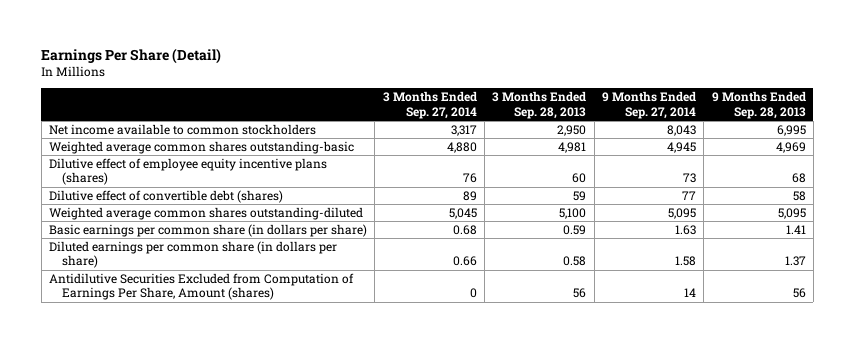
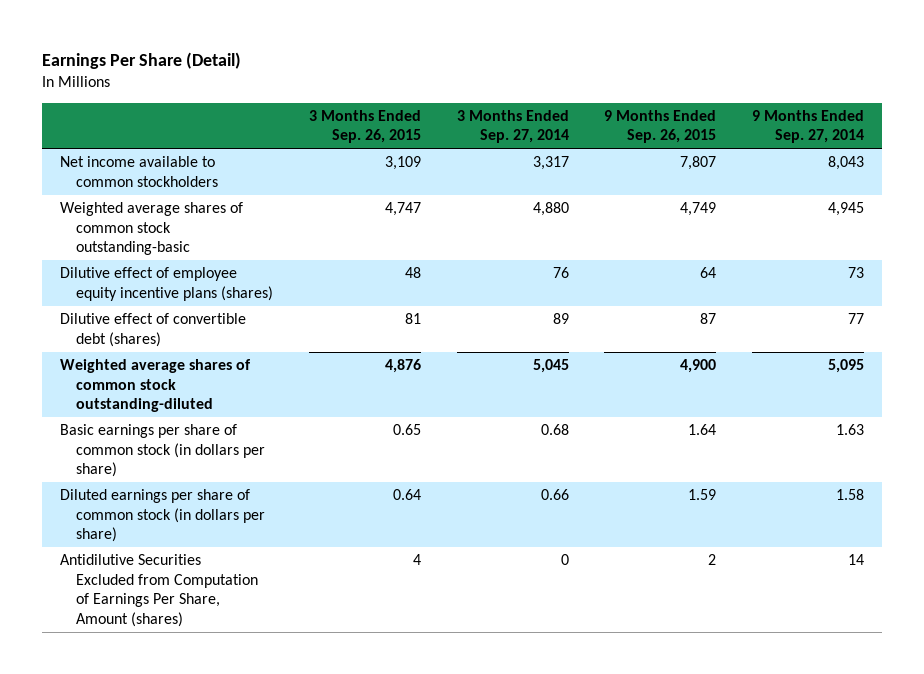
- | 3 Months Ended Sep. 27, 2014 | 3 Months Ended Sep. 28, 2013 | 9 Months Ended Sep. 27, 2014 | 9 Months Ended Sep. 28, 2013
+ | 3 Months Ended Sep. 26, 2015 | 3 Months Ended Sep. 27, 2014 | 9 Months Ended Sep. 26, 2015 | 9 Months Ended Sep. 27, 2014
- Weighted average common shares outstanding-basic | 4,880 | 4,981 | 4,945 | 4,969
+ Weighted average shares of common stock outstanding-basic | 4,747 | 4,880 | 4,749 | 4,945
- Weighted average common shares outstanding-diluted | 5,045 | 5,100 | 5,095 | 5,095
- Basic earnings per common share (in dollars per share) | 0.68 | 0.59 | 1.63 | 1.41
- Diluted earnings per common share (in dollars per share) | 0.66 | 0.58 | 1.58 | 1.37
+ Weighted average shares of common stock outstanding-diluted | 4,876 | 5,045 | 4,900 | 5,095
+ Basic earnings per share of common stock (in dollars per share) | 0.65 | 0.68 | 1.64 | 1.63
+ Diluted earnings per share of common stock (in dollars per share) | 0.64 | 0.66 | 1.59 | 1.58

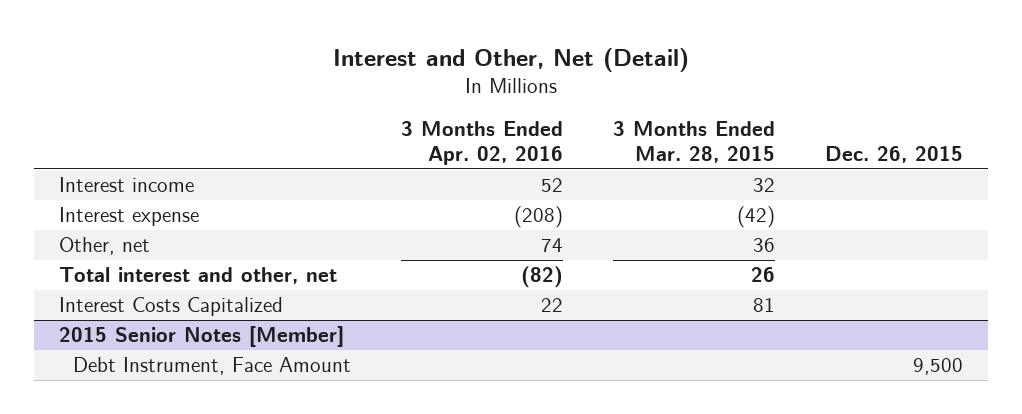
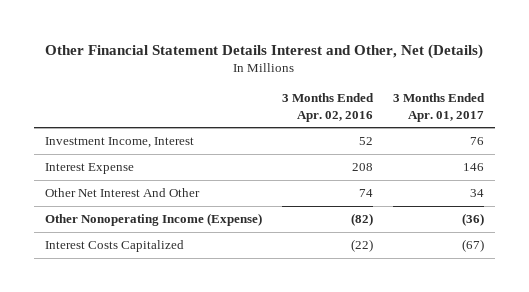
- Interest and Other, Net (Detail)
+ Other Financial Statement Details Interest and Other, Net (Details)
- | 3 Months Ended Apr. 02, 2016 | 3 Months Ended Mar. 28, 2015 | Dec. 26, 2015
+ | 3 Months Ended Apr. 02, 2016 | 3 Months Ended Apr. 01, 2017
- Interest income | 52 | 32 |
- Interest expense | (208) | (42) |
- Other, net | 74 | 36 |
- Total interest and other, net | (82) | 26 |
- Interest Costs Capitalized | 22 | 81 |
- 2015 Senior Notes [Member]
- Debt Instrument, Face Amount | | | 9,500
+ Investment Income, Interest | 52 | 76
+ Interest Expense | 208 | 146
+ Other Net Interest And Other | 74 | 34
+ Other Nonoperating Income (Expense) | (82) | (36)
+ Interest Costs Capitalized | (22) | (67)

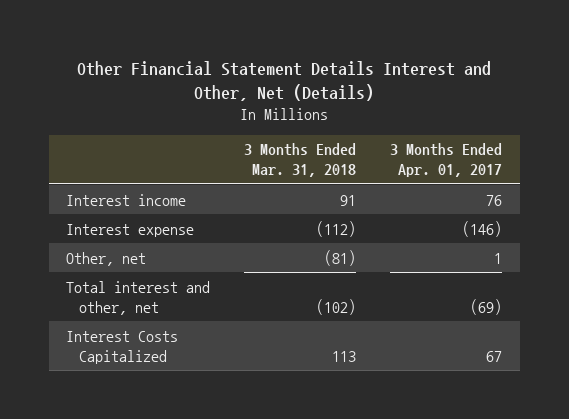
- | 3 Months Ended Apr. 02, 2016 | 3 Months Ended Apr. 01, 2017
+ | 3 Months Ended Mar. 31, 2018 | 3 Months Ended Apr. 01, 2017
- Investment Income, Interest | 52 | 76
- Interest Expense | 208 | 146
- Other Net Interest And Other | 74 | 34
- Other Nonoperating Income (Expense) | (82) | (36)
- Interest Costs Capitalized | (22) | (67)
+ Interest income | 91 | 76
+ Interest expense | (112) | (146)
+ Other, net | (81) | 1
+ Total interest and other, net | (102) | (69)
+ Interest Costs Capitalized | 113 | 67

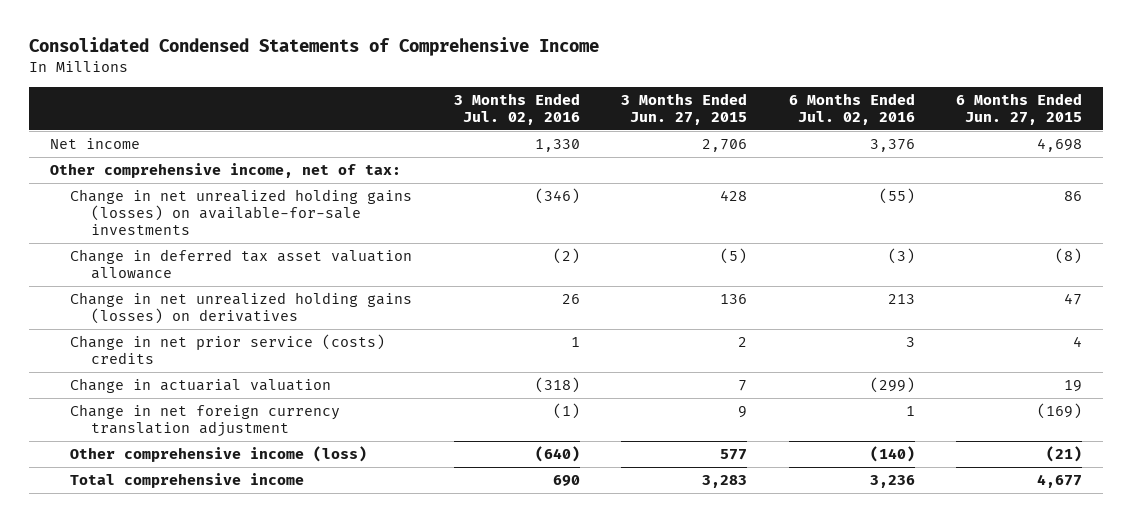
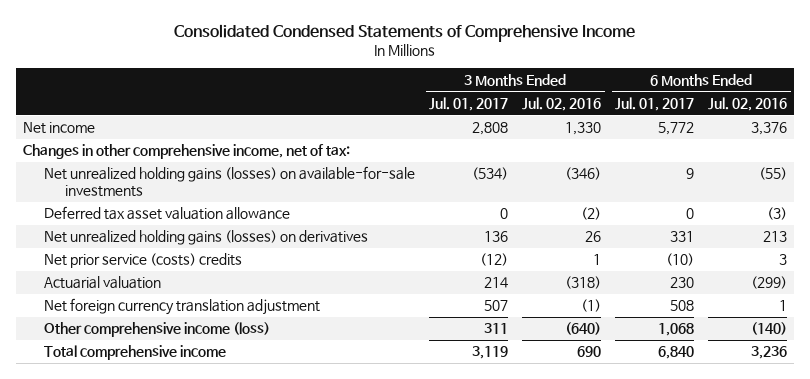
- | 3 Months Ended Jul. 02, 2016 | 3 Months Ended Jun. 27, 2015 | 6 Months Ended Jul. 02, 2016 | 6 Months Ended Jun. 27, 2015
+ | 3 Months Ended Jul. 01, 2017 | 3 Months Ended Jul. 02, 2016 | 6 Months Ended Jul. 01, 2017 | 6 Months Ended Jul. 02, 2016
- Other comprehensive income, net of tax:
- Change in net unrealized holding gains (losses) on available-for-sale investments | (346) | 428 | (55) | 86
- Change in deferred tax asset valuation allowance | (2) | (5) | (3) | (8)
- Change in net unrealized holding gains (losses) on derivatives | 26 | 136 | 213 | 47
- Change in net prior service (costs) credits | 1 | 2 | 3 | 4
- Change in actuarial valuation | (318) | 7 | (299) | 19
- Change in net foreign currency translation adjustment | (1) | 9 | 1 | (169)
+ Changes in other comprehensive income, net of tax:
+ Net unrealized holding gains (losses) on available-for-sale investments | (534) | (346) | 9 | (55)
+ Deferred tax asset valuation allowance | 0 | (2) | 0 | (3)
+ Net unrealized holding gains (losses) on derivatives | 136 | 26 | 331 | 213
+ Net prior service (costs) credits | (12) | 1 | (10) | 3
+ Actuarial valuation | 214 | (318) | 230 | (299)
+ Net foreign currency translation adjustment | 507 | (1) | 508 | 1

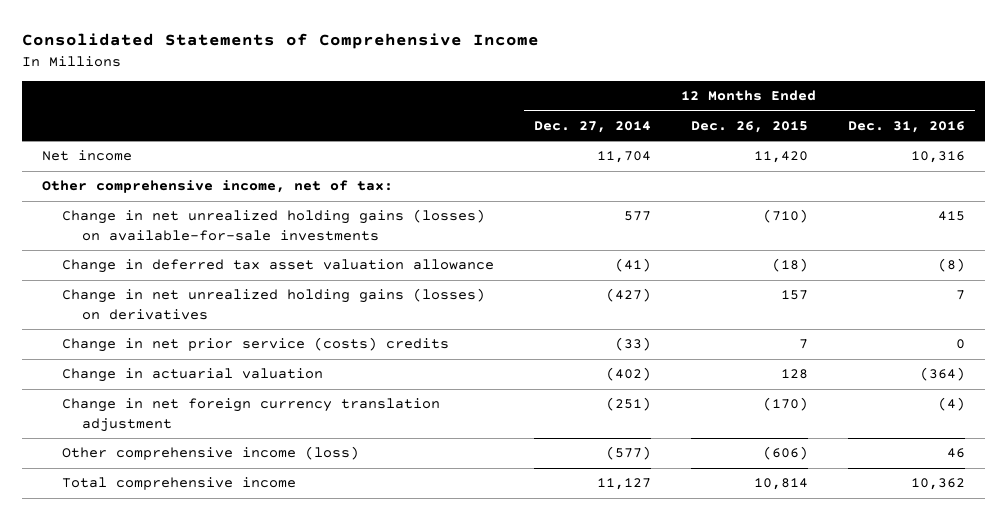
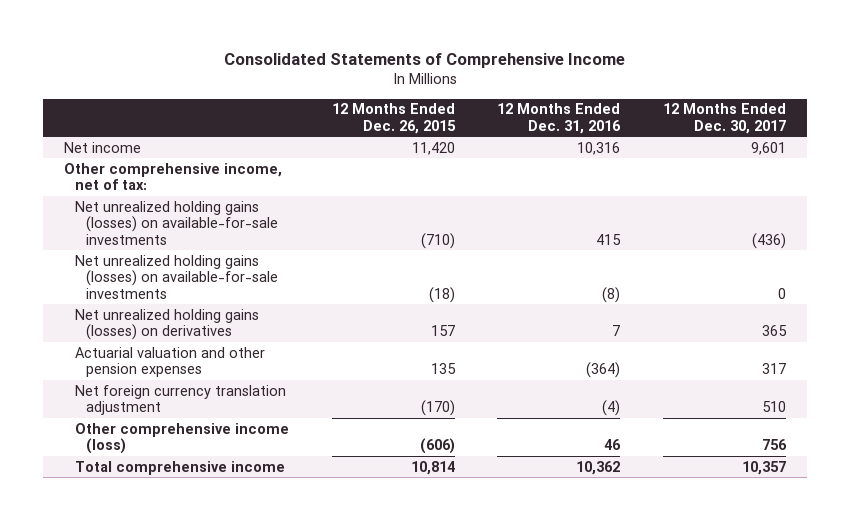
- | 12 Months Ended Dec. 27, 2014 | 12 Months Ended Dec. 26, 2015 | 12 Months Ended Dec. 31, 2016
+ | 12 Months Ended Dec. 26, 2015 | 12 Months Ended Dec. 31, 2016 | 12 Months Ended Dec. 30, 2017
- Change in net unrealized holding gains (losses) on available-for-sale investments | 577 | (710) | 415
- Change in deferred tax asset valuation allowance | (41) | (18) | (8)
- Change in net unrealized holding gains (losses) on derivatives | (427) | 157 | 7
- Change in net prior service (costs) credits | (33) | 7 | 0
- Change in actuarial valuation | (402) | 128 | (364)
- Change in net foreign currency translation adjustment | (251) | (170) | (4)
+ Net unrealized holding gains (losses) on available-for-sale investments | (710) | 415 | (436)
+ Net unrealized holding gains (losses) on available-for-sale investments | (18) | (8) | 0
+ Net unrealized holding gains (losses) on derivatives | 157 | 7 | 365
+ Actuarial valuation and other pension expenses | 135 | (364) | 317
+ Net foreign currency translation adjustment | (170) | (4) | 510

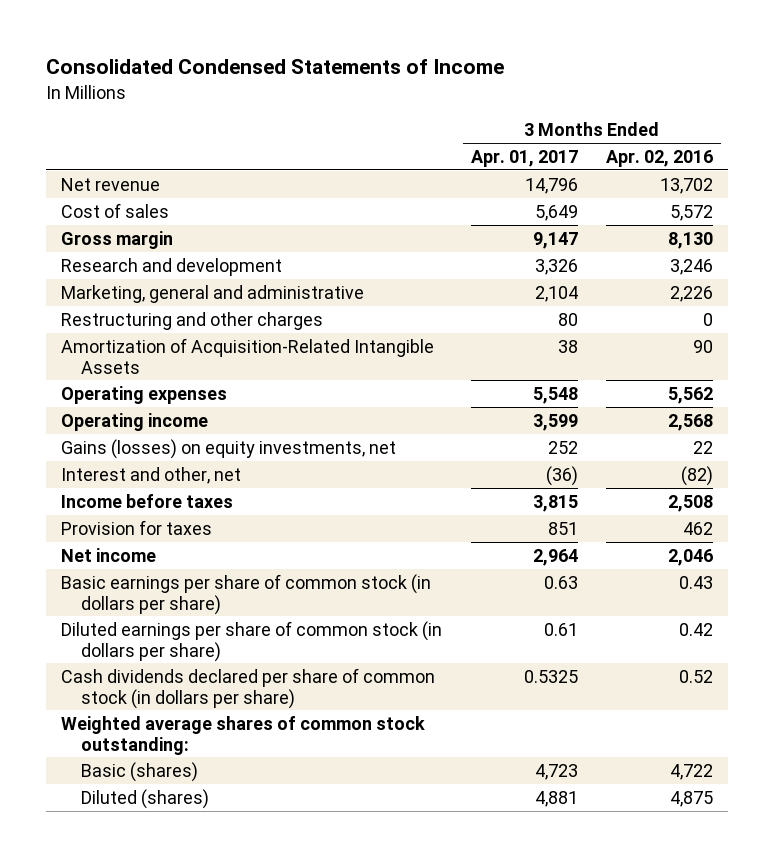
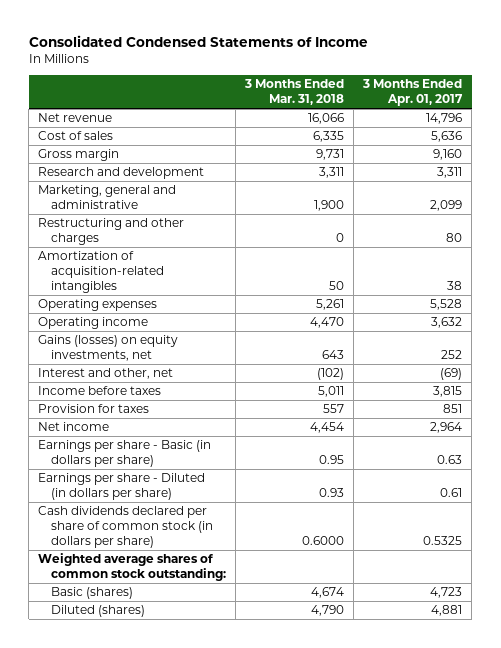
- | 3 Months Ended Apr. 01, 2017 | 3 Months Ended Apr. 02, 2016
+ | 3 Months Ended Mar. 31, 2018 | 3 Months Ended Apr. 01, 2017
- Cost of sales | 5,649 | 5,572
- Gross margin | 9,147 | 8,130
- Research and development | 3,326 | 3,246
- Marketing, general and administrative | 2,104 | 2,226
+ Cost of sales | 6,335 | 5,636
+ Gross margin | 9,731 | 9,160
+ Research and development | 3,311 | 3,311
+ Marketing, general and administrative | 1,900 | 2,099
- Amortization of Acquisition-Related Intangible Assets | 38 | 90
- Operating expenses | 5,548 | 5,562
- Operating income | 3,599 | 2,568
+ Amortization of acquisition-related intangibles | 50 | 38
+ Operating expenses | 5,261 | 5,528
+ Operating income | 4,470 | 3,632
- Interest and other, net | (36) | (82)
+ Interest and other, net | (102) | (69)
- Basic earnings per share of common stock (in dollars per share) | 0.63 | 0.43
- Diluted earnings per share of common stock (in dollars per share) | 0.61 | 0.42
+ Earnings per share - Basic (in dollars per share) | 0.95 | 0.63
+ Earnings per share - Diluted (in dollars per share) | 0.93 | 0.61

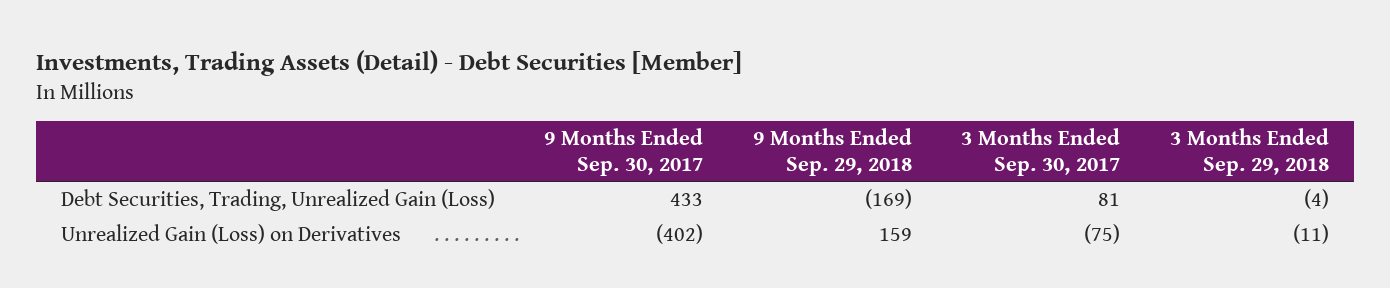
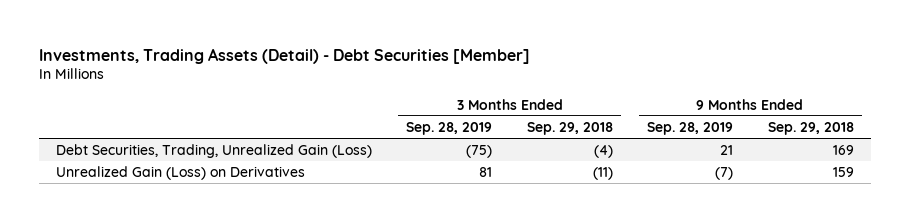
- | 9 Months Ended Sep. 30, 2017 | 9 Months Ended Sep. 29, 2018 | 3 Months Ended Sep. 30, 2017 | 3 Months Ended Sep. 29, 2018
+ | 3 Months Ended Sep. 28, 2019 | 3 Months Ended Sep. 29, 2018 | 9 Months Ended Sep. 28, 2019 | 9 Months Ended Sep. 29, 2018
- Debt Securities, Trading, Unrealized Gain (Loss) | 433 | (169) | 81 | (4)
+ Debt Securities, Trading, Unrealized Gain (Loss) | (75) | (4) | 21 | 169

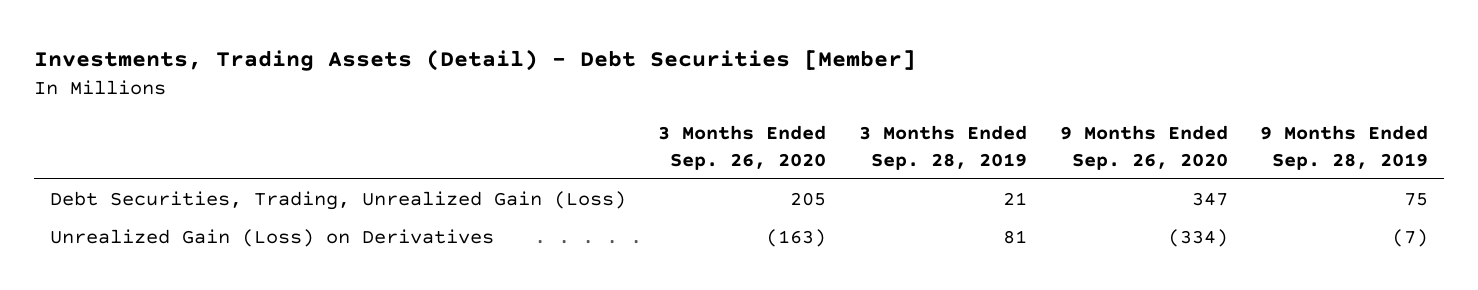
- | 3 Months Ended Sep. 28, 2019 | 3 Months Ended Sep. 29, 2018 | 9 Months Ended Sep. 28, 2019 | 9 Months Ended Sep. 29, 2018
+ | 3 Months Ended Sep. 26, 2020 | 3 Months Ended Sep. 28, 2019 | 9 Months Ended Sep. 26, 2020 | 9 Months Ended Sep. 28, 2019
- Debt Securities, Trading, Unrealized Gain (Loss) | (75) | (4) | 21 | 169
+ Debt Securities, Trading, Unrealized Gain (Loss) | 205 | 21 | 347 | 75

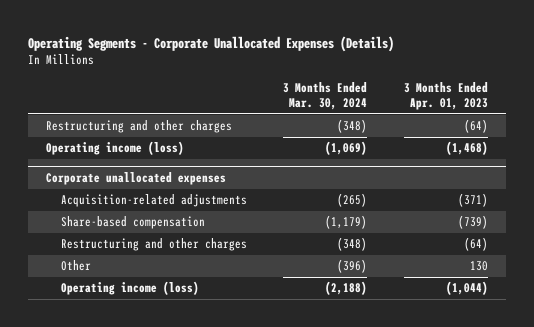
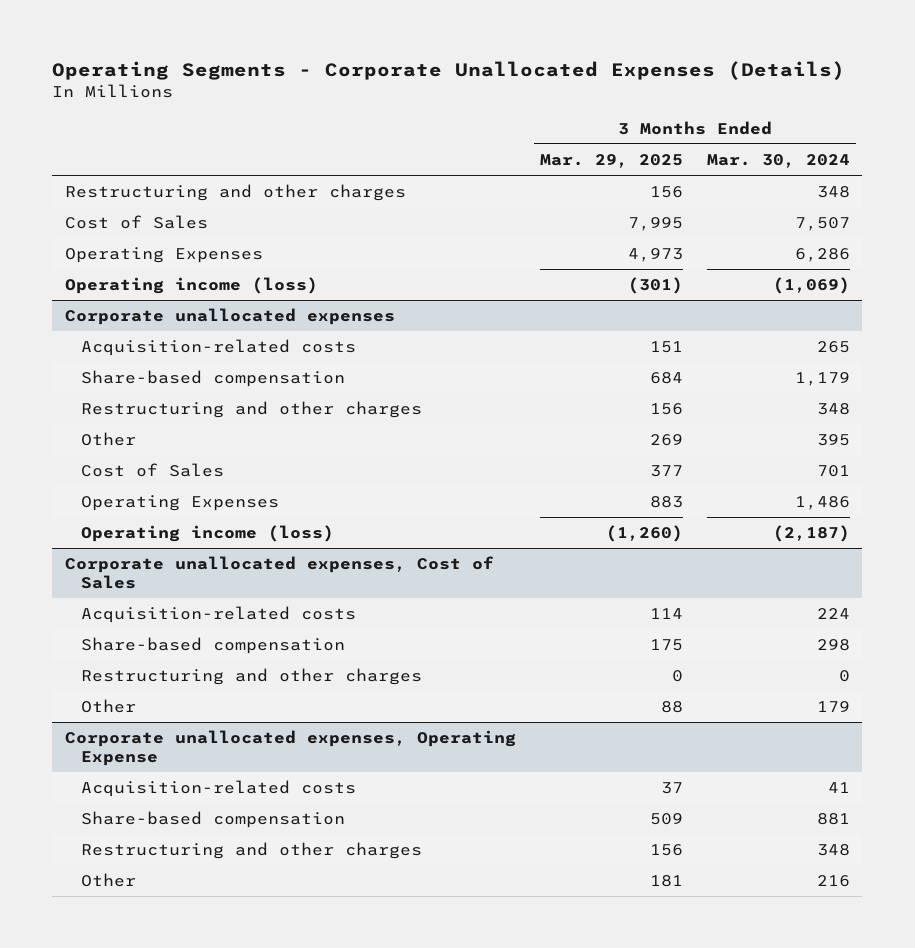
- | 3 Months Ended Mar. 30, 2024 | 3 Months Ended Apr. 01, 2023
+ | 3 Months Ended Mar. 29, 2025 | 3 Months Ended Mar. 30, 2024
- Restructuring and other charges | (348) | (64)
+ Restructuring and other charges | 156 | 348
+ Cost of Sales | 7,995 | 7,507
+ Operating Expenses | 4,973 | 6,286
@ Corporate unallocated expenses
- Acquisition-related adjustments | (265) | (371)
- Share-based compensation | (1,179) | (739)
- Restructuring and other charges | (348) | (64)
- Other | (396) | 130
- Operating income (loss) | (2,188) | (1,044)
+ Acquisition-related costs | 151 | 265
+ Share-based compensation | 684 | 1,179
+ Restructuring and other charges | 156 | 348
+ Other | 269 | 395
+ Cost of Sales | 377 | 701
+ Operating Expenses | 883 | 1,486
+ Operating income (loss) | (1,260) | (2,187)
+ Corporate unallocated expenses, Cost of Sales
+ Acquisition-related costs | 114 | 224
+ Share-based compensation | 175 | 298
+ Restructuring and other charges | 0 | 0
+ Other | 88 | 179
+ Corporate unallocated expenses, Operating Expense
+ Acquisition-related costs | 37 | 41
+ Share-based compensation | 509 | 881
+ Restructuring and other charges | 156 | 348
+ Other | 181 | 216

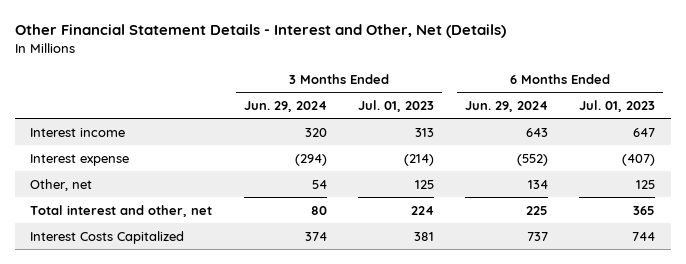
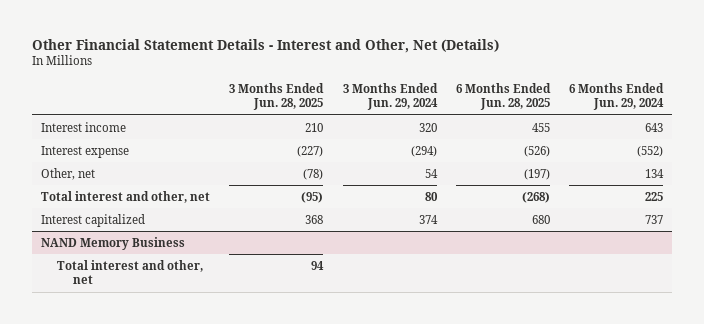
- | 3 Months Ended Jun. 29, 2024 | 3 Months Ended Jul. 01, 2023 | 6 Months Ended Jun. 29, 2024 | 6 Months Ended Jul. 01, 2023
+ | 3 Months Ended Jun. 28, 2025 | 3 Months Ended Jun. 29, 2024 | 6 Months Ended Jun. 28, 2025 | 6 Months Ended Jun. 29, 2024
- Interest Costs Capitalized | 374 | 381 | 737 | 744
+ Interest capitalized | 368 | 374 | 680 | 737
+ NAND Memory Business
+ Total interest and other, net | 94 | | |

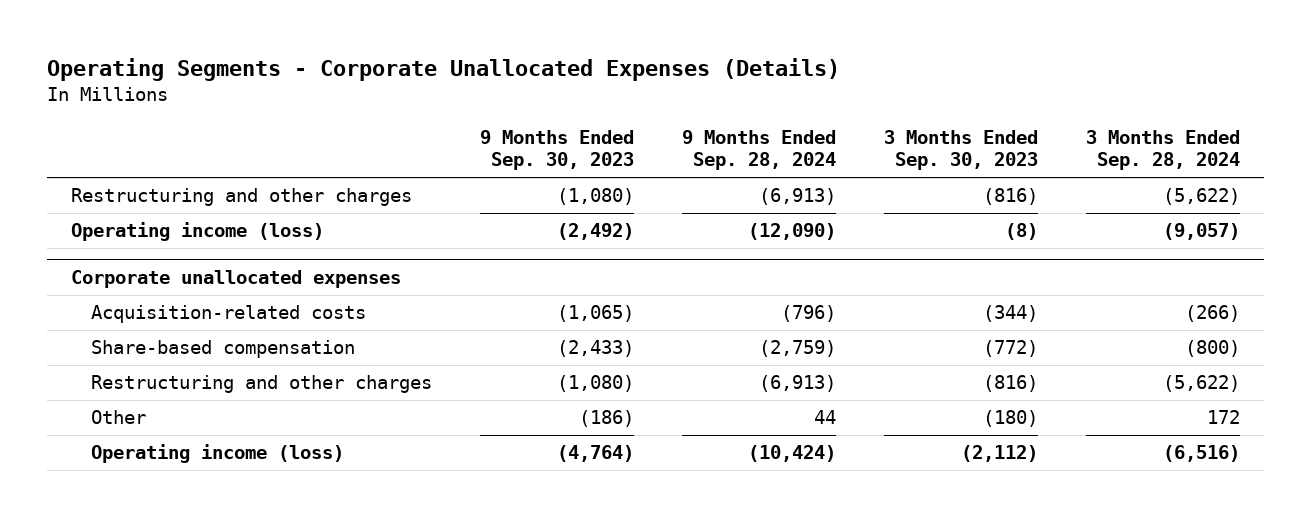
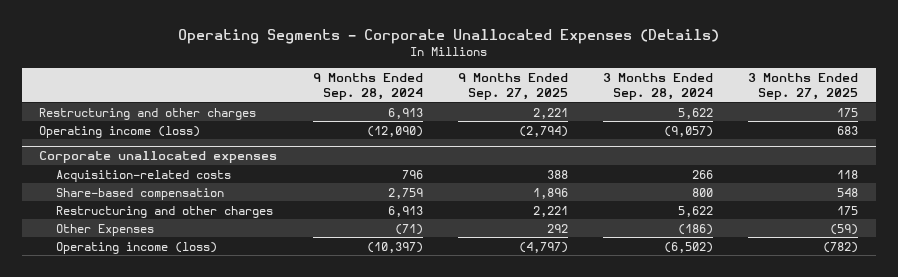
- | 9 Months Ended Sep. 30, 2023 | 9 Months Ended Sep. 28, 2024 | 3 Months Ended Sep. 30, 2023 | 3 Months Ended Sep. 28, 2024
+ | 9 Months Ended Sep. 28, 2024 | 9 Months Ended Sep. 27, 2025 | 3 Months Ended Sep. 28, 2024 | 3 Months Ended Sep. 27, 2025
- Restructuring and other charges | (1,080) | (6,913) | (816) | (5,622)
+ Restructuring and other charges | 6,913 | 2,221 | 5,622 | 175
@ Corporate unallocated expenses
- Acquisition-related costs | (1,065) | (796) | (344) | (266)
- Share-based compensation | (2,433) | (2,759) | (772) | (800)
- Restructuring and other charges | (1,080) | (6,913) | (816) | (5,622)
- Other | (186) | 44 | (180) | 172
- Operating income (loss) | (4,764) | (10,424) | (2,112) | (6,516)
+ Acquisition-related costs | 796 | 388 | 266 | 118
+ Share-based compensation | 2,759 | 1,896 | 800 | 548
+ Restructuring and other charges | 6,913 | 2,221 | 5,622 | 175
+ Other Expenses | (71) | 292 | (186) | (59)
+ Operating income (loss) | (10,397) | (4,797) | (6,502) | (782)

